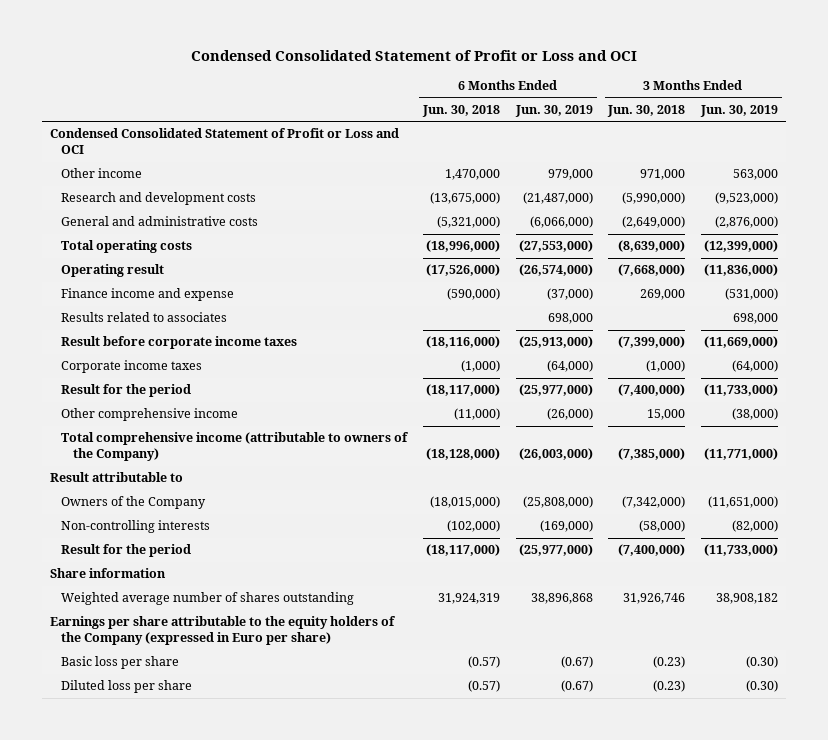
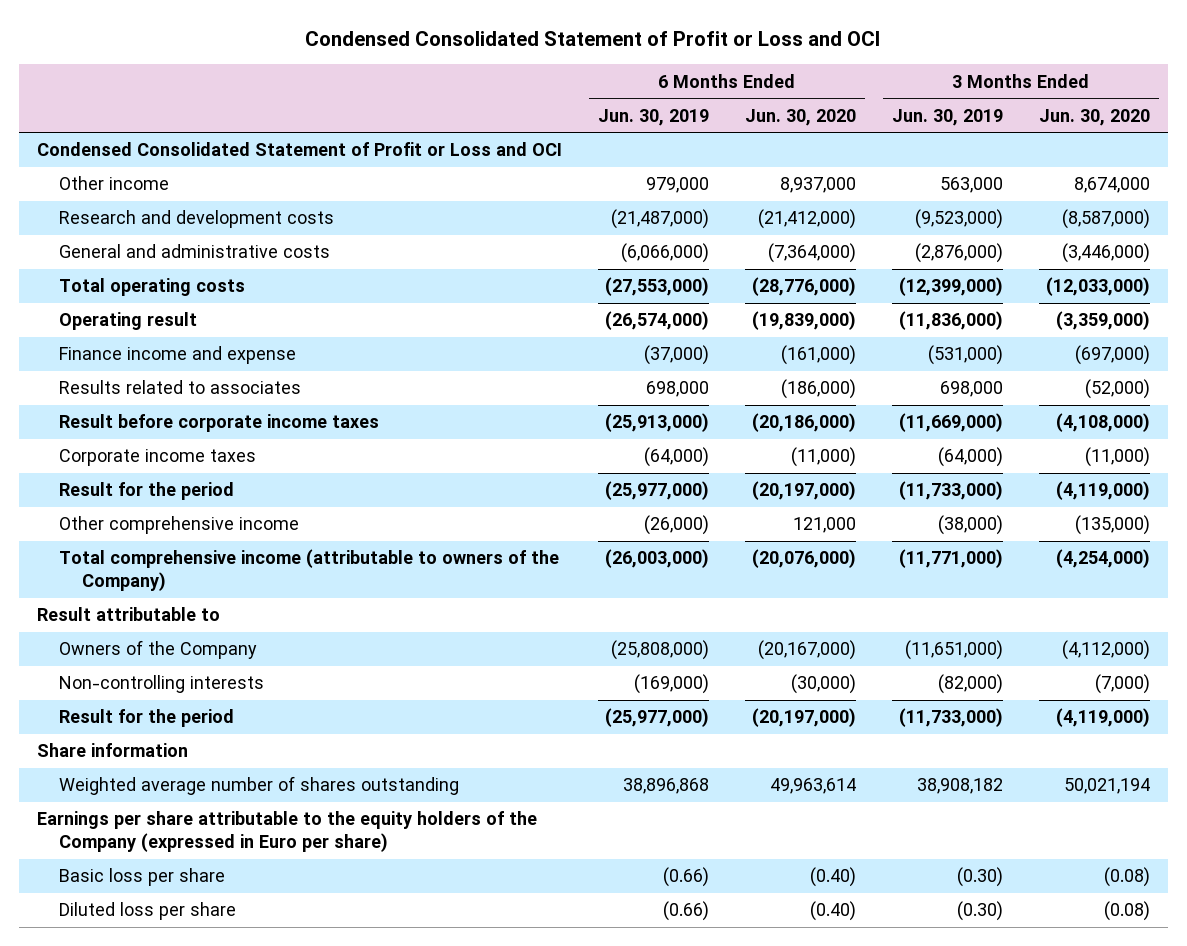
- | 6 Months Ended Jun. 30, 2018 | 6 Months Ended Jun. 30, 2019 | 3 Months Ended Jun. 30, 2018 | 3 Months Ended Jun. 30, 2019
+ | 6 Months Ended Jun. 30, 2019 | 6 Months Ended Jun. 30, 2020 | 3 Months Ended Jun. 30, 2019 | 3 Months Ended Jun. 30, 2020
- Basic loss per share | (0.57) | (0.67) | (0.23) | (0.30)
- Diluted loss per share | (0.57) | (0.67) | (0.23) | (0.30)
+ Basic loss per share | (0.66) | (0.40) | (0.30) | (0.08)
+ Diluted loss per share | (0.66) | (0.40) | (0.30) | (0.08)

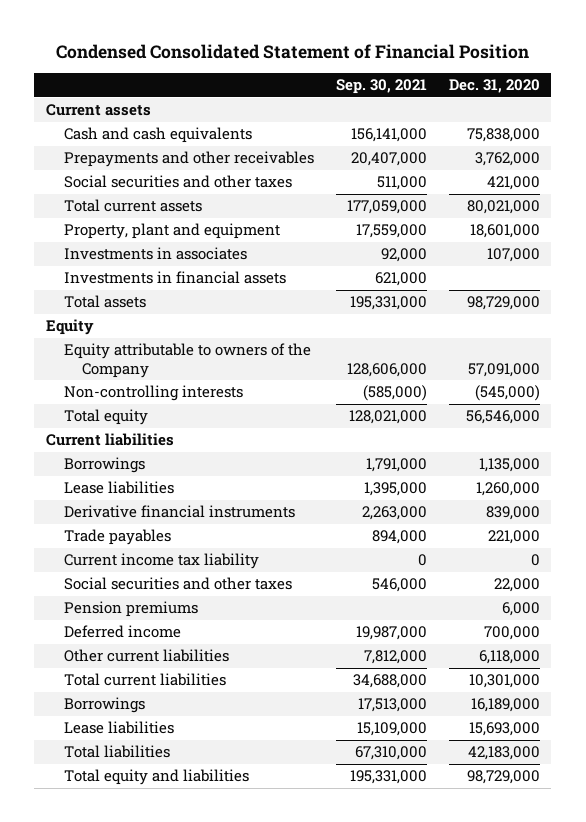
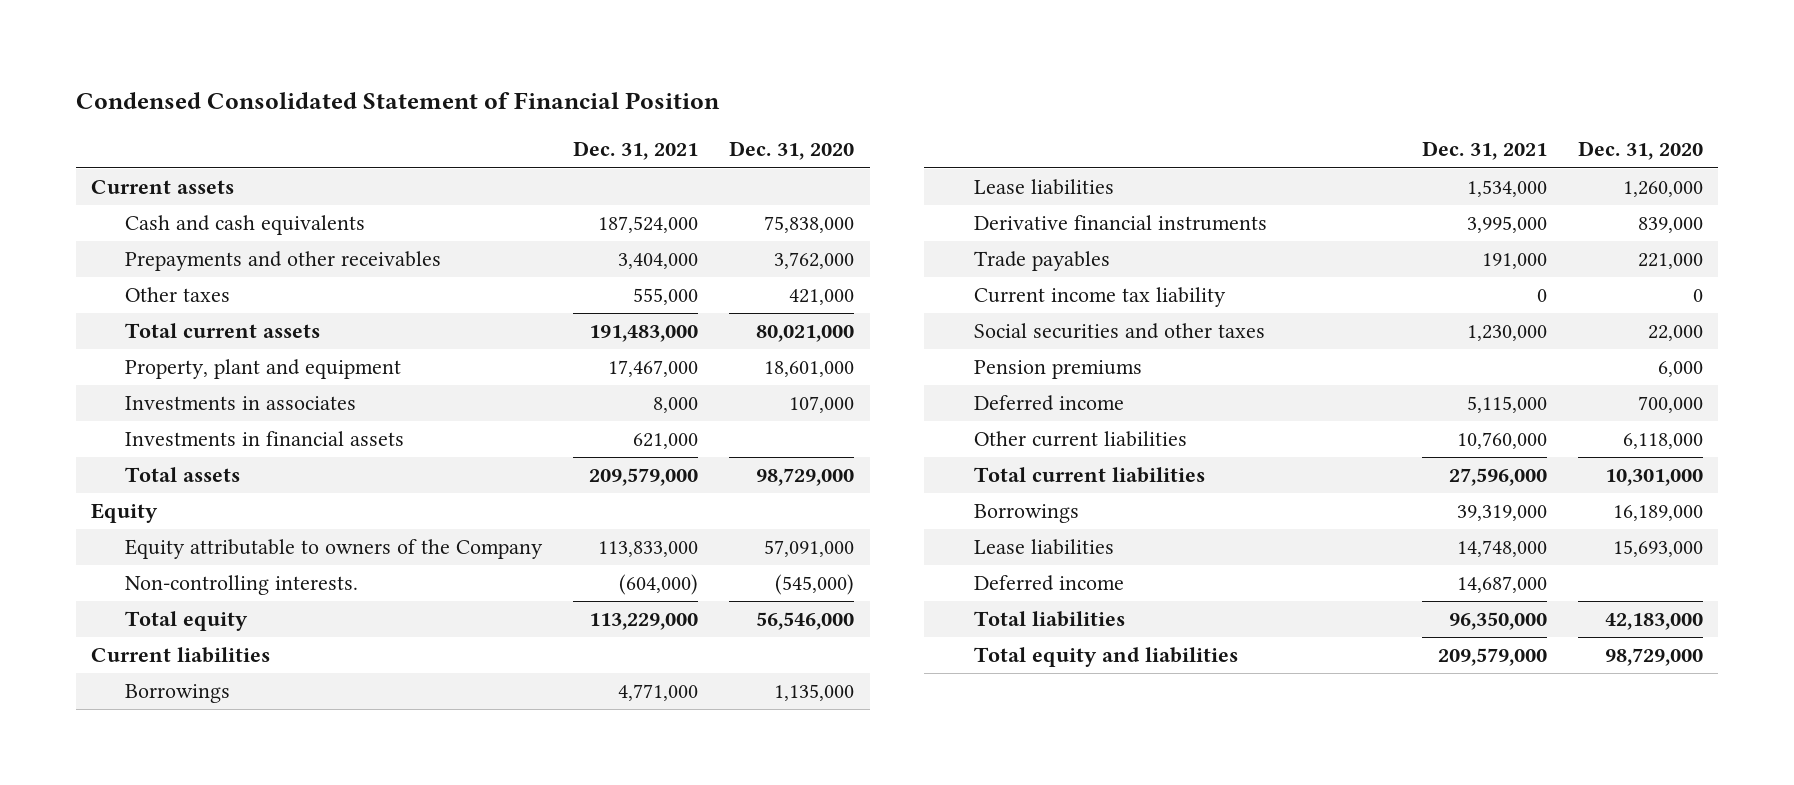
- | Sep. 30, 2021 | Dec. 31, 2020
+ | Dec. 31, 2021 | Dec. 31, 2020
- Social securities and other taxes | 511,000 | 421,000
+ Other taxes | 555,000 | 421,000
- Non-controlling interests | (585,000) | (545,000)
+ Non-controlling interests. | (604,000) | (545,000)
+ Deferred income | 14,687,000 |

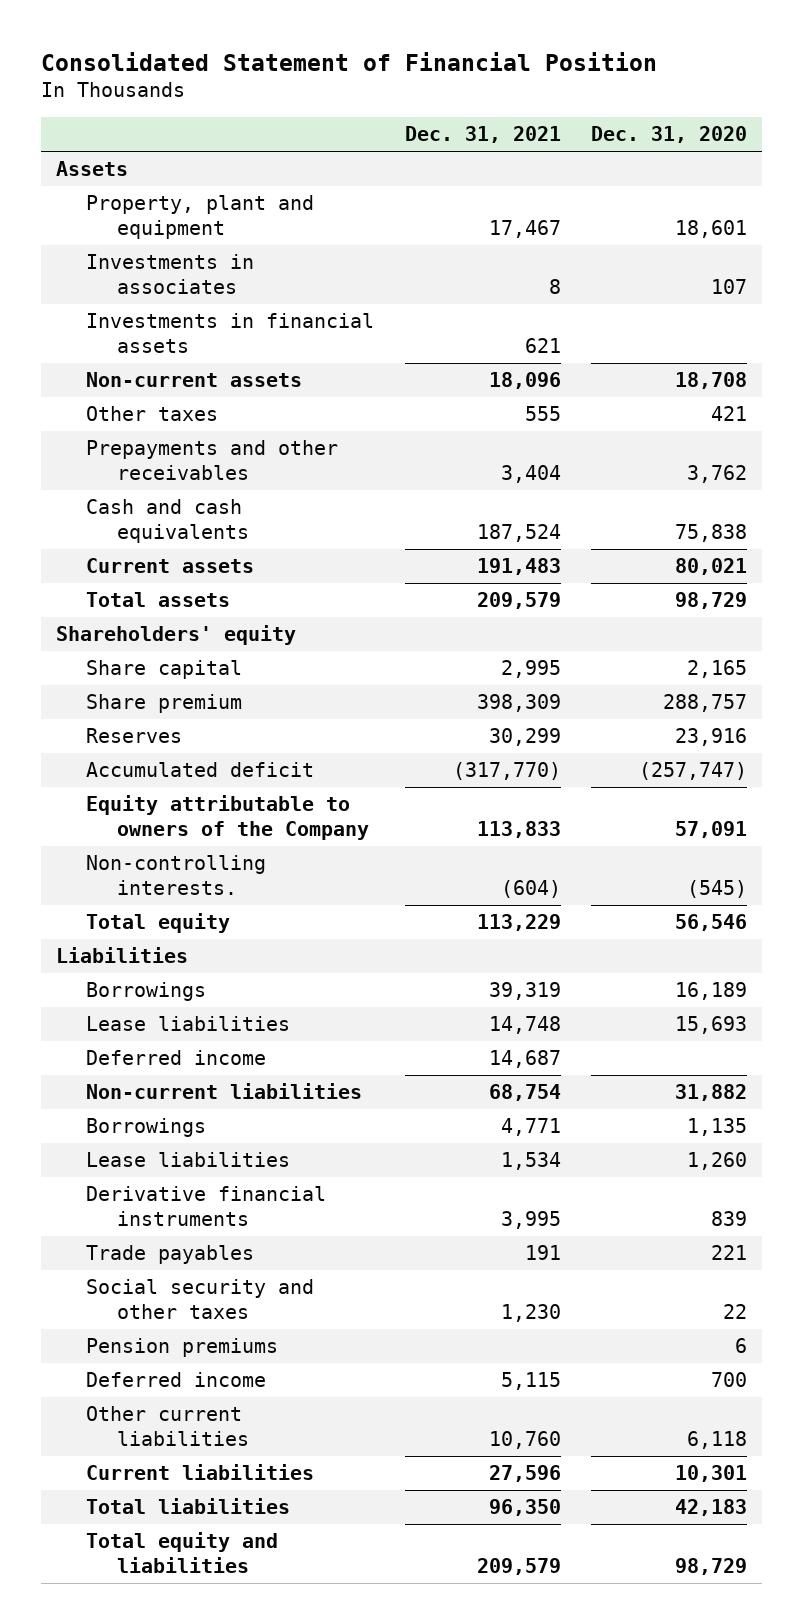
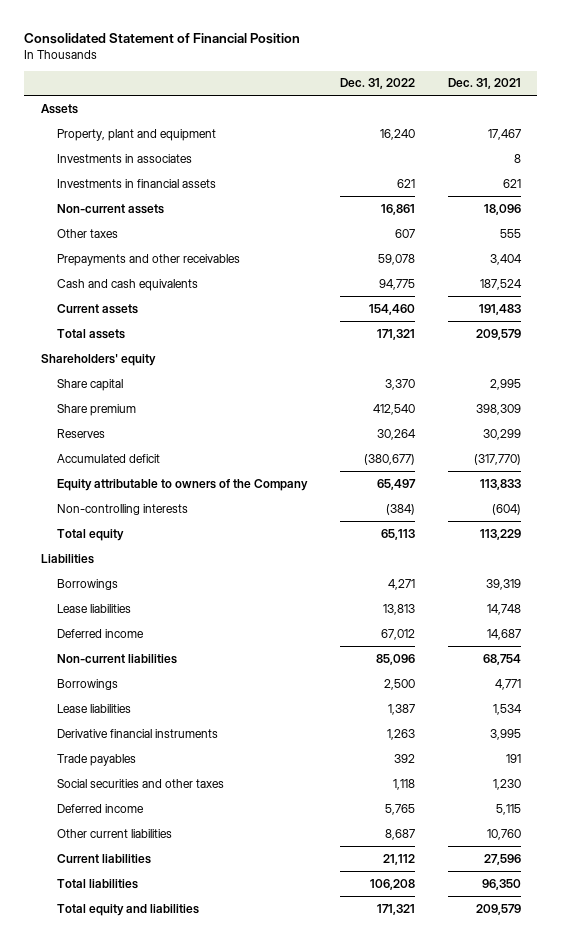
- | Dec. 31, 2021 | Dec. 31, 2020
+ | Dec. 31, 2022 | Dec. 31, 2021
- Non-controlling interests. | (604) | (545)
+ Non-controlling interests | (384) | (604)
- Social security and other taxes | 1,230 | 22
- Pension premiums | | 6
+ Social securities and other taxes | 1,118 | 1,230

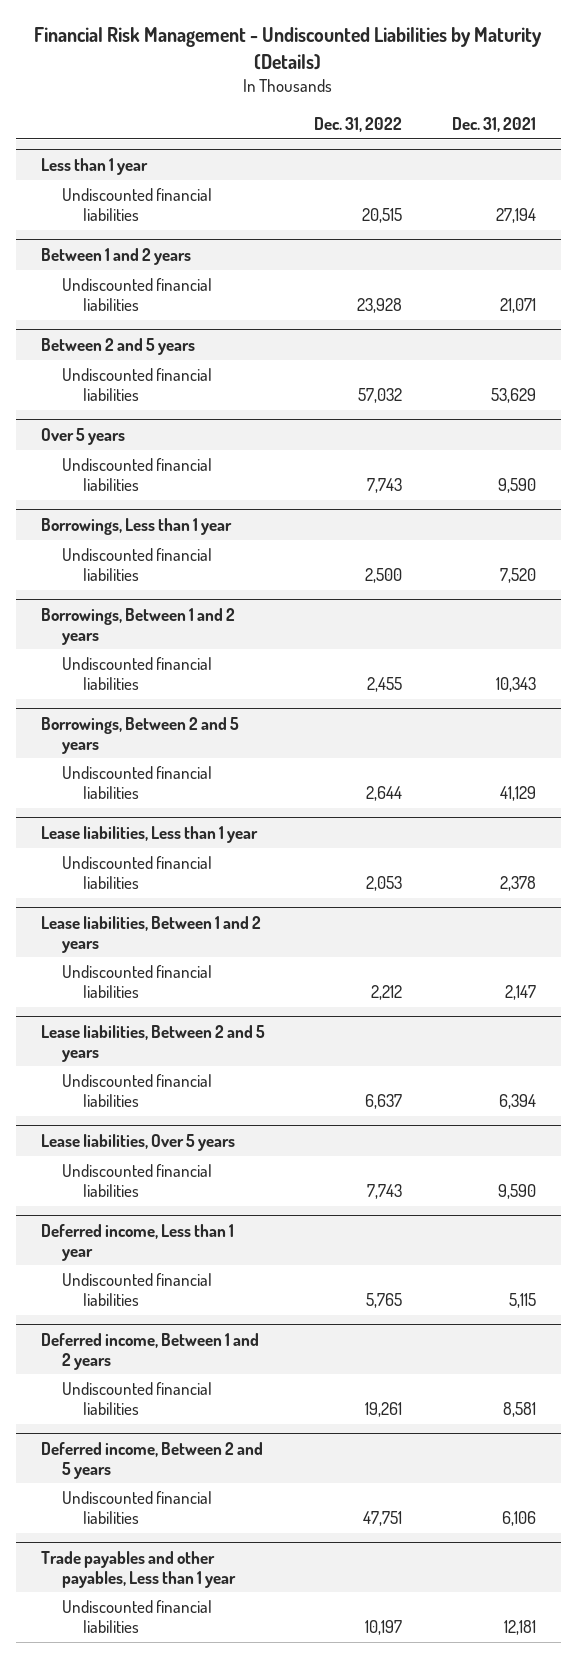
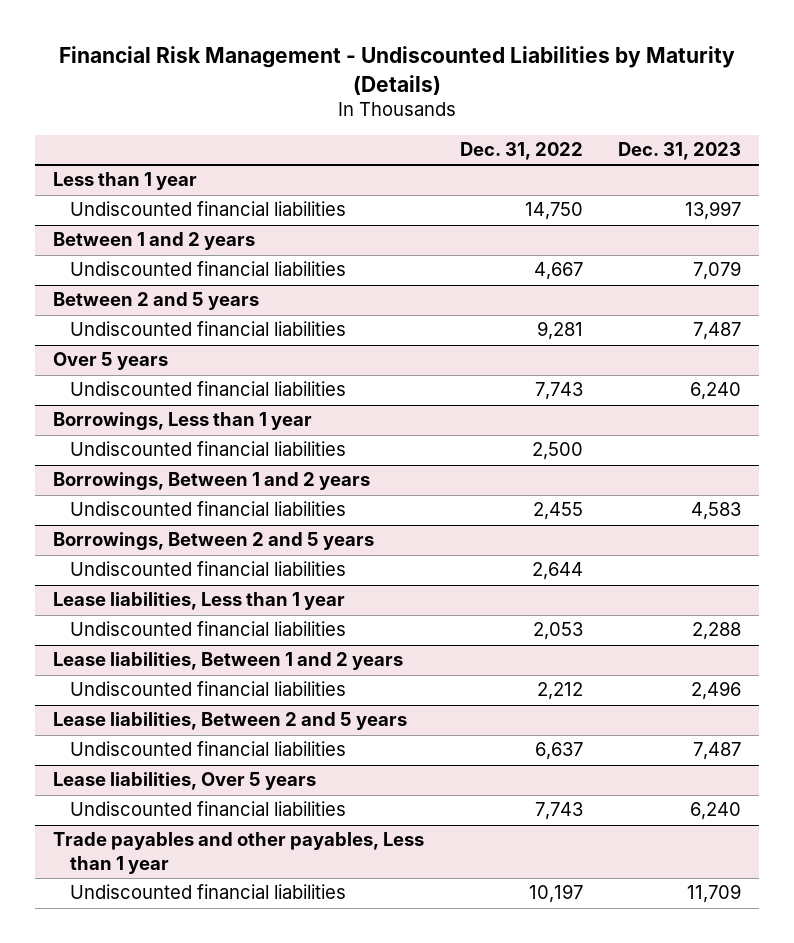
- | Dec. 31, 2022 | Dec. 31, 2021
+ | Dec. 31, 2022 | Dec. 31, 2023
@ Less than 1 year
- Undiscounted financial liabilities | 20,515 | 27,194
+ Undiscounted financial liabilities | 14,750 | 13,997
@ Between 1 and 2 years
- Undiscounted financial liabilities | 23,928 | 21,071
+ Undiscounted financial liabilities | 4,667 | 7,079
@ Between 2 and 5 years
- Undiscounted financial liabilities | 57,032 | 53,629
+ Undiscounted financial liabilities | 9,281 | 7,487
- Deferred income, Less than 1 year
- Undiscounted financial liabilities | 5,765 | 5,115
- Deferred income, Between 1 and 2 years
- Undiscounted financial liabilities | 19,261 | 8,581
- Deferred income, Between 2 and 5 years
- Undiscounted financial liabilities | 47,751 | 6,106

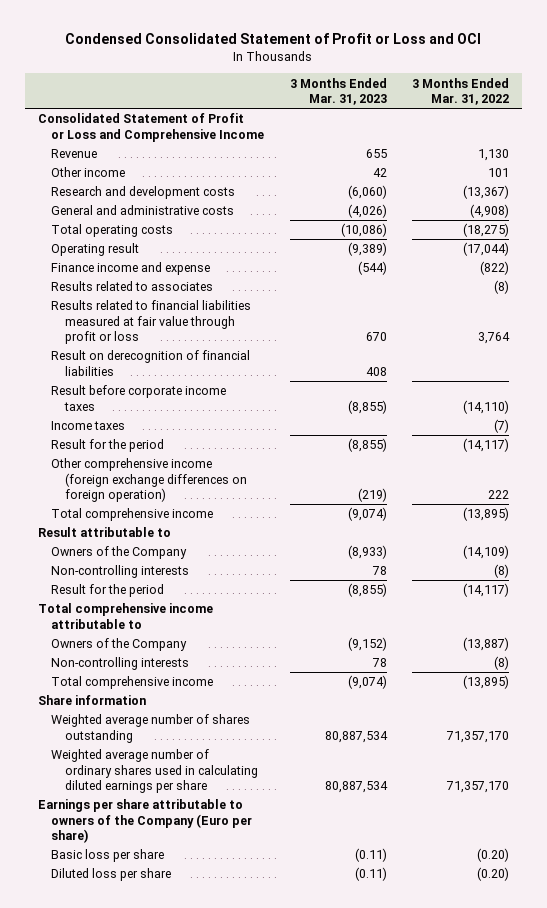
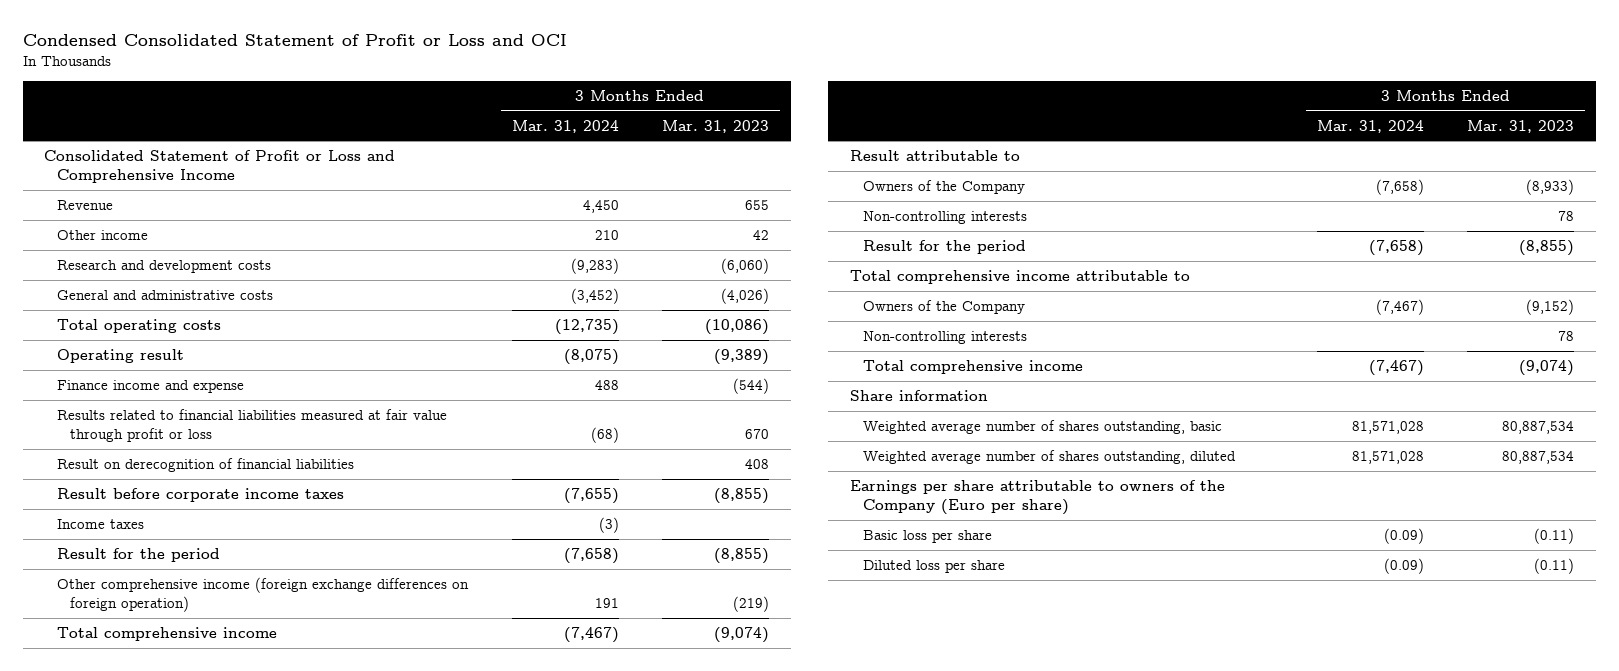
- | 3 Months Ended Mar. 31, 2023 | 3 Months Ended Mar. 31, 2022
+ | 3 Months Ended Mar. 31, 2024 | 3 Months Ended Mar. 31, 2023
- Results related to associates | | (8)
- Weighted average number of shares outstanding | 80,887,534 | 71,357,170
- Weighted average number of ordinary shares used in calculating diluted earnings per share | 80,887,534 | 71,357,170
+ Weighted average number of shares outstanding, basic | 81,571,028 | 80,887,534
+ Weighted average number of shares outstanding, diluted | 81,571,028 | 80,887,534

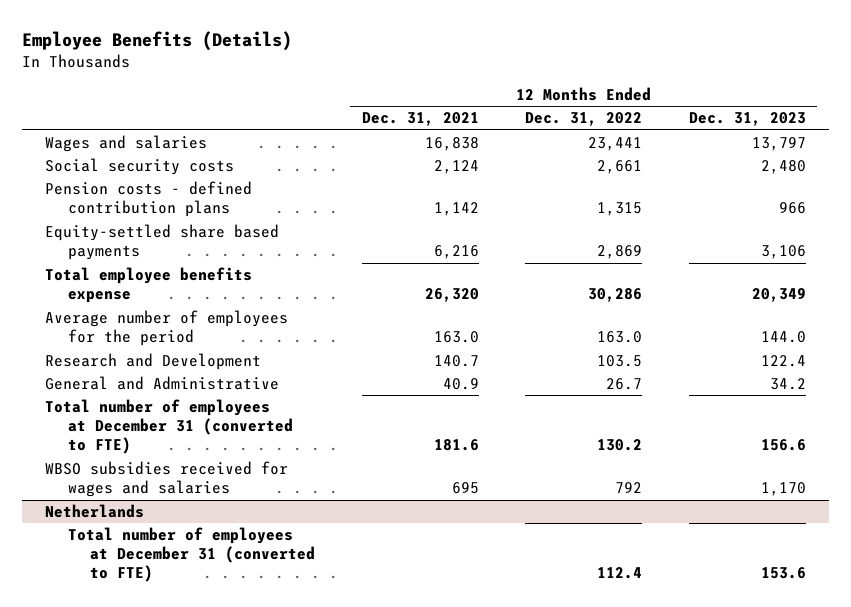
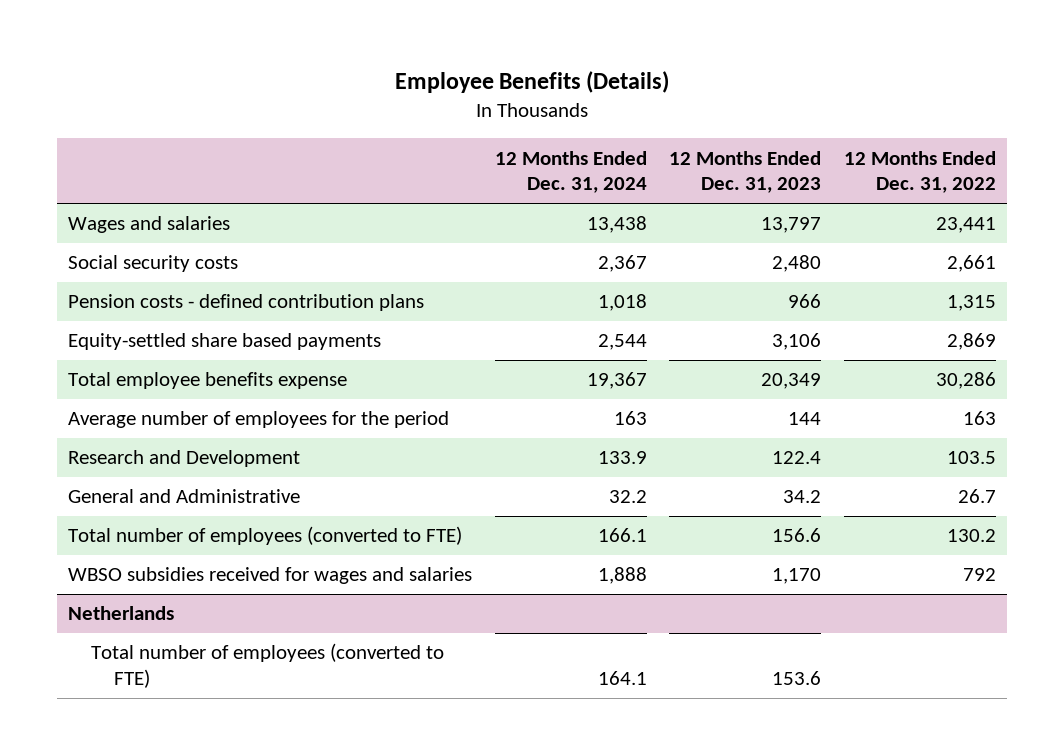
- | 12 Months Ended Dec. 31, 2021 | 12 Months Ended Dec. 31, 2022 | 12 Months Ended Dec. 31, 2023
+ | 12 Months Ended Dec. 31, 2024 | 12 Months Ended Dec. 31, 2023 | 12 Months Ended Dec. 31, 2022
- Average number of employees for the period | 163.0 | 163.0 | 144.0
+ Average number of employees for the period | 163 | 144 | 163
- Total number of employees at December 31 (converted to FTE) | 181.6 | 130.2 | 156.6
+ Total number of employees (converted to FTE) | 166.1 | 156.6 | 130.2
@ Netherlands
- Total number of employees at December 31 (converted to FTE) | | 112.4 | 153.6
+ Total number of employees (converted to FTE) | 164.1 | 153.6 |

